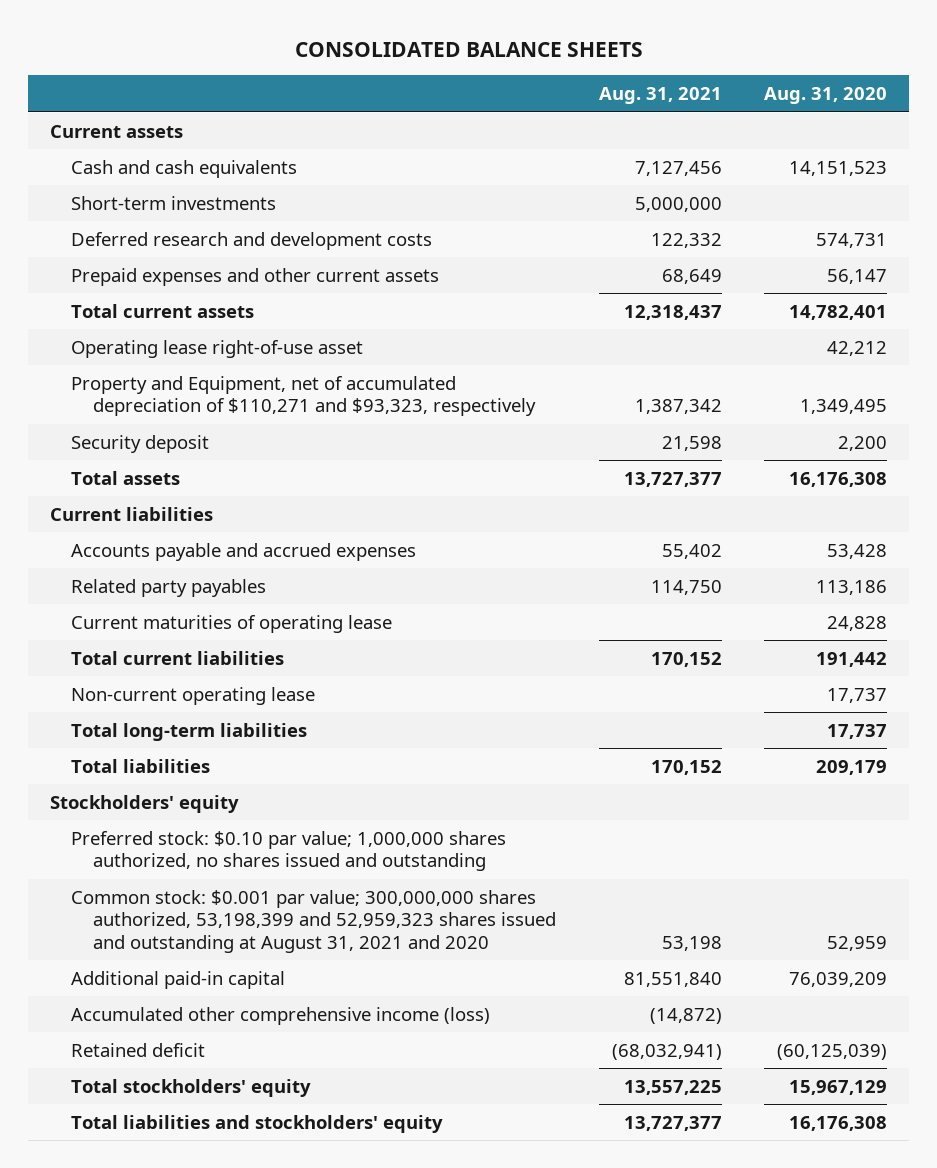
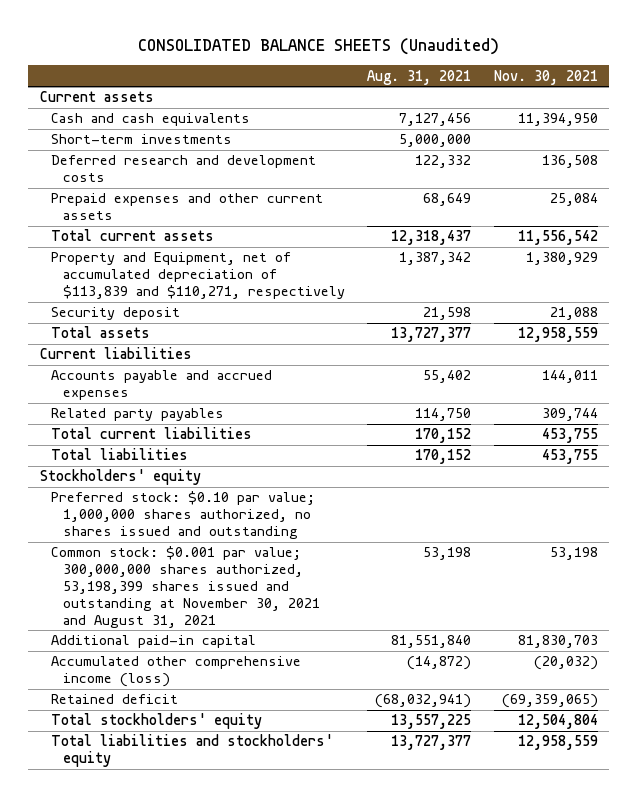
- CONSOLIDATED BALANCE SHEETS
+ CONSOLIDATED BALANCE SHEETS (Unaudited)
- | Aug. 31, 2021 | Aug. 31, 2020
+ | Aug. 31, 2021 | Nov. 30, 2021
- Operating lease right-of-use asset | | 42,212
- Property and Equipment, net of accumulated depreciation of $110,271 and $93,323, respectively | 1,387,342 | 1,349,495
+ Property and Equipment, net of accumulated depreciation of $113,839 and $110,271, respectively | 1,387,342 | 1,380,929
- Current maturities of operating lease | | 24,828
- Non-current operating lease | | 17,737
- Total long-term liabilities | | 17,737
- Common stock: $0.001 par value; 300,000,000 shares authorized, 53,198,399 and 52,959,323 shares issued and outstanding at August 31, 2021 and 2020 | 53,198 | 52,959
+ Common stock: $0.001 par value; 300,000,000 shares authorized, 53,198,399 shares issued and outstanding at November 30, 2021 and August 31, 2021 | 53,198 | 53,198

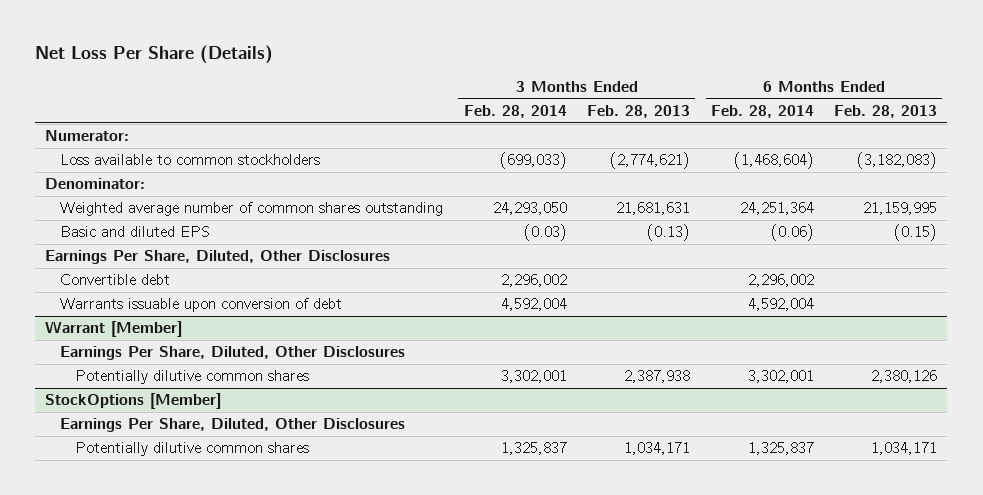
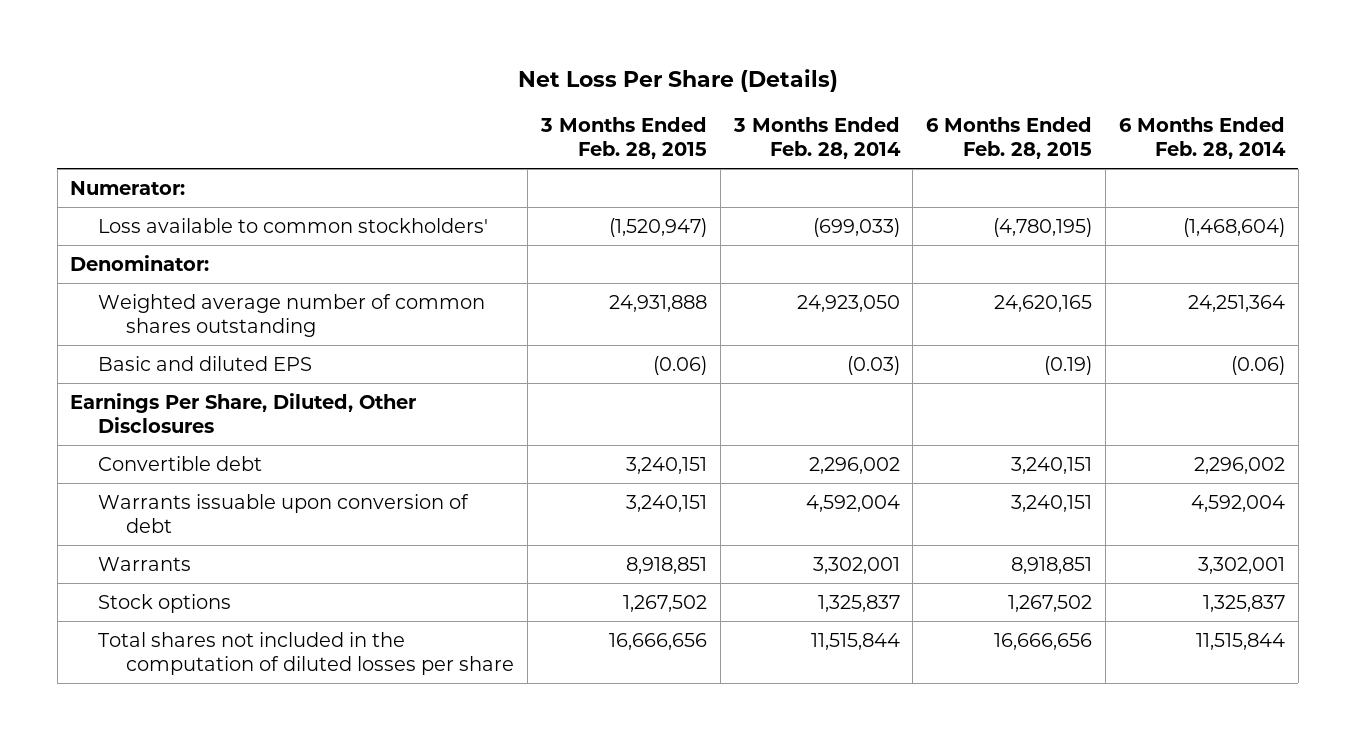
- | 3 Months Ended Feb. 28, 2014 | 3 Months Ended Feb. 28, 2013 | 6 Months Ended Feb. 28, 2014 | 6 Months Ended Feb. 28, 2013
+ | 3 Months Ended Feb. 28, 2015 | 3 Months Ended Feb. 28, 2014 | 6 Months Ended Feb. 28, 2015 | 6 Months Ended Feb. 28, 2014
- Loss available to common stockholders | (699,033) | (2,774,621) | (1,468,604) | (3,182,083)
+ Loss available to common stockholders' | (1,520,947) | (699,033) | (4,780,195) | (1,468,604)
- Weighted average number of common shares outstanding | 24,293,050 | 21,681,631 | 24,251,364 | 21,159,995
+ Weighted average number of common shares outstanding | 24,931,888 | 24,923,050 | 24,620,165 | 24,251,364
- Warrant [Member]
- Earnings Per Share, Diluted, Other Disclosures
- Potentially dilutive common shares | 3,302,001 | 2,387,938 | 3,302,001 | 2,380,126
- StockOptions [Member]
- Earnings Per Share, Diluted, Other Disclosures
- Potentially dilutive common shares | 1,325,837 | 1,034,171 | 1,325,837 | 1,034,171
+ Warrants | 8,918,851 | 3,302,001 | 8,918,851 | 3,302,001
+ Stock options | 1,267,502 | 1,325,837 | 1,267,502 | 1,325,837
+ Total shares not included in the computation of diluted losses per share | 16,666,656 | 11,515,844 | 16,666,656 | 11,515,844

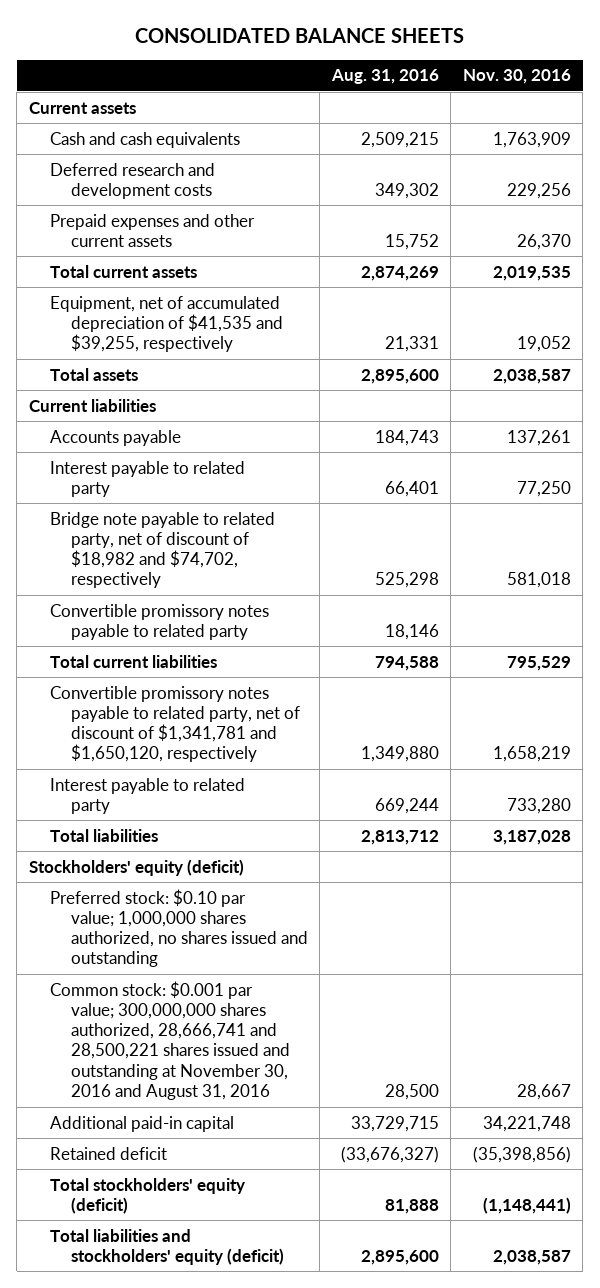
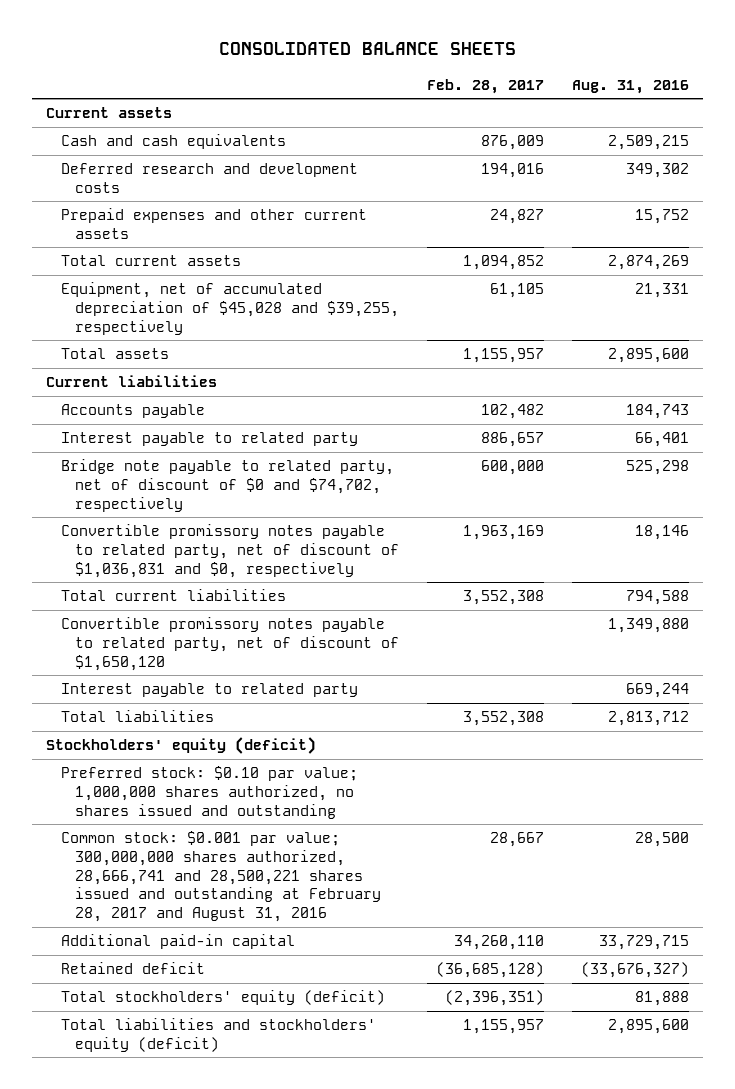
- | Aug. 31, 2016 | Nov. 30, 2016
+ | Feb. 28, 2017 | Aug. 31, 2016
- Equipment, net of accumulated depreciation of $41,535 and $39,255, respectively | 21,331 | 19,052
+ Equipment, net of accumulated depreciation of $45,028 and $39,255, respectively | 61,105 | 21,331
- Bridge note payable to related party, net of discount of $18,982 and $74,702, respectively | 525,298 | 581,018
- Convertible promissory notes payable to related party | 18,146 |
+ Bridge note payable to related party, net of discount of $0 and $74,702, respectively | 600,000 | 525,298
+ Convertible promissory notes payable to related party, net of discount of $1,036,831 and $0, respectively | 1,963,169 | 18,146
- Convertible promissory notes payable to related party, net of discount of $1,341,781 and $1,650,120, respectively | 1,349,880 | 1,658,219
+ Convertible promissory notes payable to related party, net of discount of $1,650,120 | | 1,349,880
- Common stock: $0.001 par value; 300,000,000 shares authorized, 28,666,741 and 28,500,221 shares issued and outstanding at November 30, 2016 and August 31, 2016 | 28,500 | 28,667
+ Common stock: $0.001 par value; 300,000,000 shares authorized, 28,666,741 and 28,500,221 shares issued and outstanding at February 28, 2017 and August 31, 2016 | 28,667 | 28,500

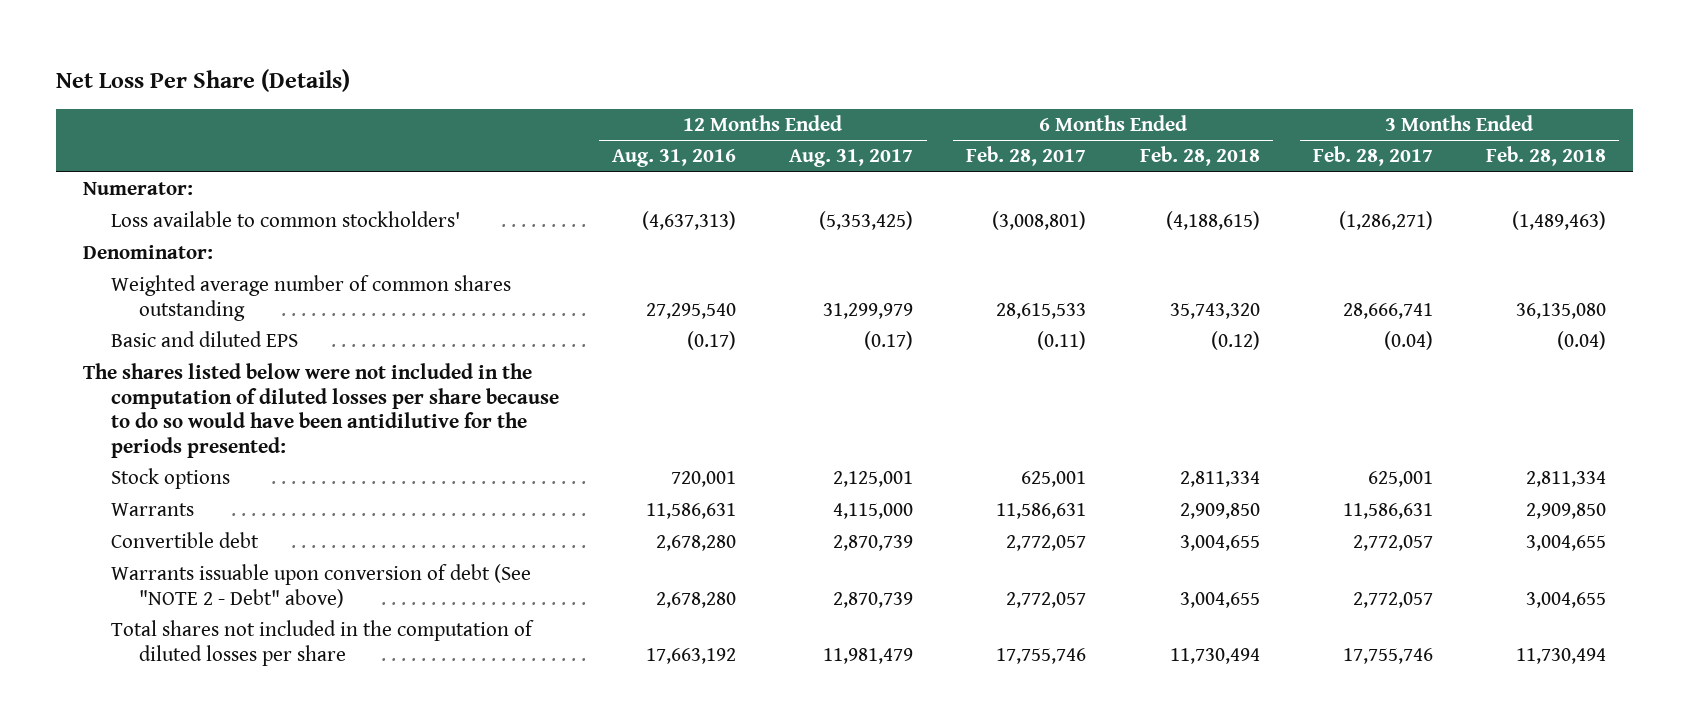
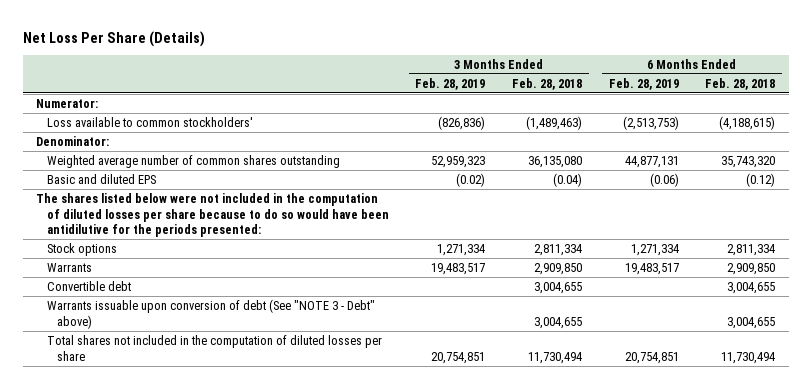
- | 12 Months Ended Aug. 31, 2016 | 12 Months Ended Aug. 31, 2017 | 6 Months Ended Feb. 28, 2017 | 6 Months Ended Feb. 28, 2018 | 3 Months Ended Feb. 28, 2017 | 3 Months Ended Feb. 28, 2018
+ | 3 Months Ended Feb. 28, 2019 | 3 Months Ended Feb. 28, 2018 | 6 Months Ended Feb. 28, 2019 | 6 Months Ended Feb. 28, 2018
- Warrants issuable upon conversion of debt (See "NOTE 2 - Debt" above) | 2,678,280 | 2,870,739 | 2,772,057 | 3,004,655 | 2,772,057 | 3,004,655
+ Warrants issuable upon conversion of debt (See "NOTE 3 - Debt" above) | | 3,004,655 | | 3,004,655

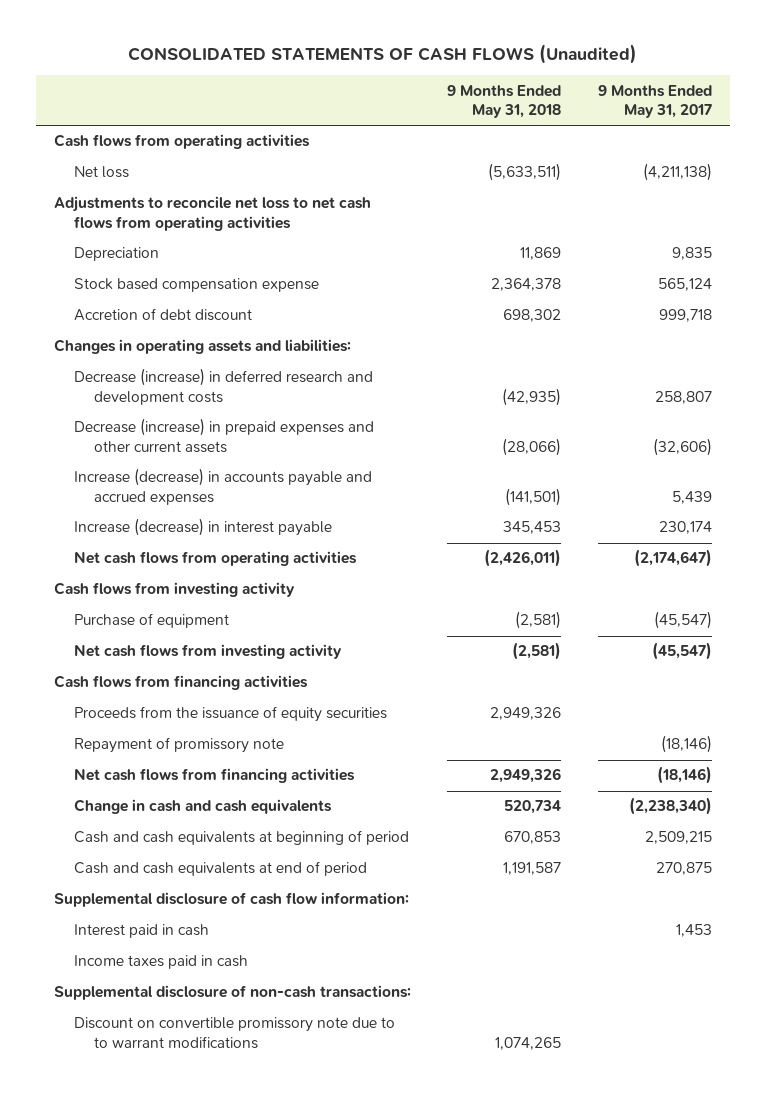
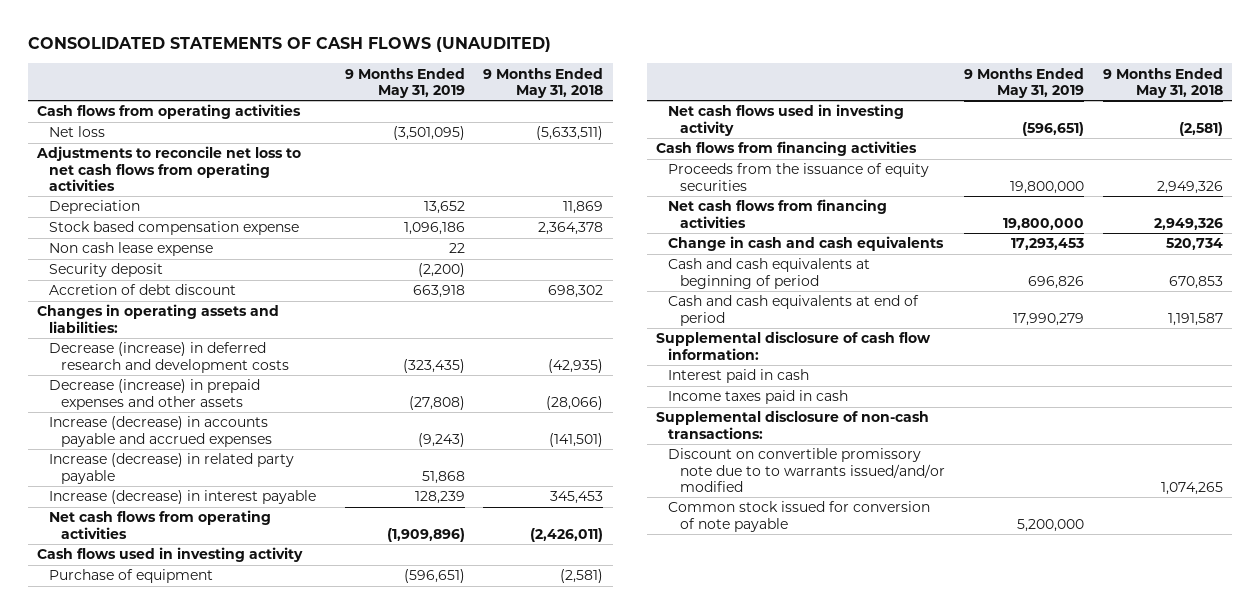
- CONSOLIDATED STATEMENTS OF CASH FLOWS (Unaudited)
+ CONSOLIDATED STATEMENTS OF CASH FLOWS (UNAUDITED)
- | 9 Months Ended May 31, 2018 | 9 Months Ended May 31, 2017
+ | 9 Months Ended May 31, 2019 | 9 Months Ended May 31, 2018
+ Non cash lease expense | 22 |
+ Security deposit | (2,200) |
- Decrease (increase) in prepaid expenses and other current assets | (28,066) | (32,606)
+ Decrease (increase) in prepaid expenses and other assets | (27,808) | (28,066)
+ Increase (decrease) in related party payable | 51,868 |
- Cash flows from investing activity
+ Cash flows used in investing activity
- Net cash flows from investing activity | (2,581) | (45,547)
+ Net cash flows used in investing activity | (596,651) | (2,581)
- Repayment of promissory note | | (18,146)
- Discount on convertible promissory note due to to warrant modifications | 1,074,265 |
+ Discount on convertible promissory note due to to warrants issued/and/or modified | | 1,074,265
+ Common stock issued for conversion of note payable | 5,200,000 |

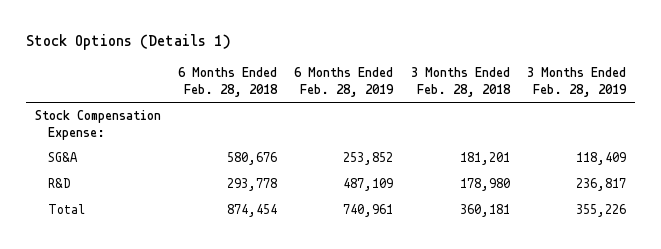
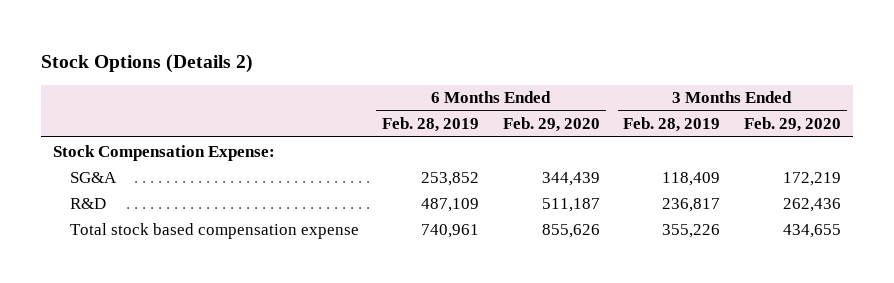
- Stock Options (Details 1)
+ Stock Options (Details 2)
- | 6 Months Ended Feb. 28, 2018 | 6 Months Ended Feb. 28, 2019 | 3 Months Ended Feb. 28, 2018 | 3 Months Ended Feb. 28, 2019
+ | 6 Months Ended Feb. 28, 2019 | 6 Months Ended Feb. 29, 2020 | 3 Months Ended Feb. 28, 2019 | 3 Months Ended Feb. 29, 2020
- Total | 874,454 | 740,961 | 360,181 | 355,226
+ Total stock based compensation expense | 740,961 | 855,626 | 355,226 | 434,655

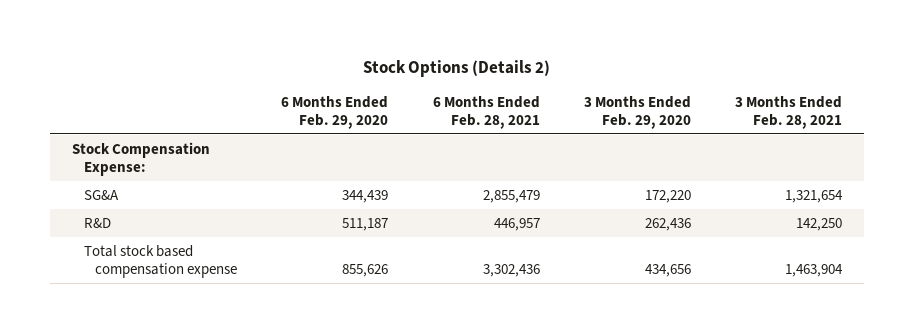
- | 6 Months Ended Feb. 28, 2019 | 6 Months Ended Feb. 29, 2020 | 3 Months Ended Feb. 28, 2019 | 3 Months Ended Feb. 29, 2020
+ | 6 Months Ended Feb. 29, 2020 | 6 Months Ended Feb. 28, 2021 | 3 Months Ended Feb. 29, 2020 | 3 Months Ended Feb. 28, 2021
- SG&A | 253,852 | 344,439 | 118,409 | 172,219
+ SG&A | 344,439 | 2,855,479 | 172,220 | 1,321,654
- Total stock based compensation expense | 740,961 | 855,626 | 355,226 | 434,655
+ Total stock based compensation expense | 855,626 | 3,302,436 | 434,656 | 1,463,904

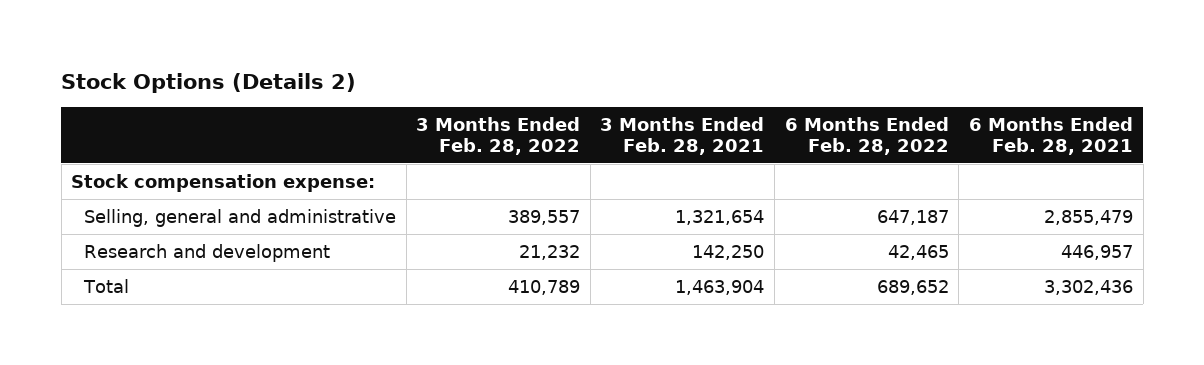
- | 6 Months Ended Feb. 29, 2020 | 6 Months Ended Feb. 28, 2021 | 3 Months Ended Feb. 29, 2020 | 3 Months Ended Feb. 28, 2021
+ | 3 Months Ended Feb. 28, 2022 | 3 Months Ended Feb. 28, 2021 | 6 Months Ended Feb. 28, 2022 | 6 Months Ended Feb. 28, 2021
- Stock Compensation Expense:
- SG&A | 344,439 | 2,855,479 | 172,220 | 1,321,654
- R&D | 511,187 | 446,957 | 262,436 | 142,250
- Total stock based compensation expense | 855,626 | 3,302,436 | 434,656 | 1,463,904
+ Stock compensation expense:
+ Selling, general and administrative | 389,557 | 1,321,654 | 647,187 | 2,855,479
+ Research and development | 21,232 | 142,250 | 42,465 | 446,957
+ Total | 410,789 | 1,463,904 | 689,652 | 3,302,436

